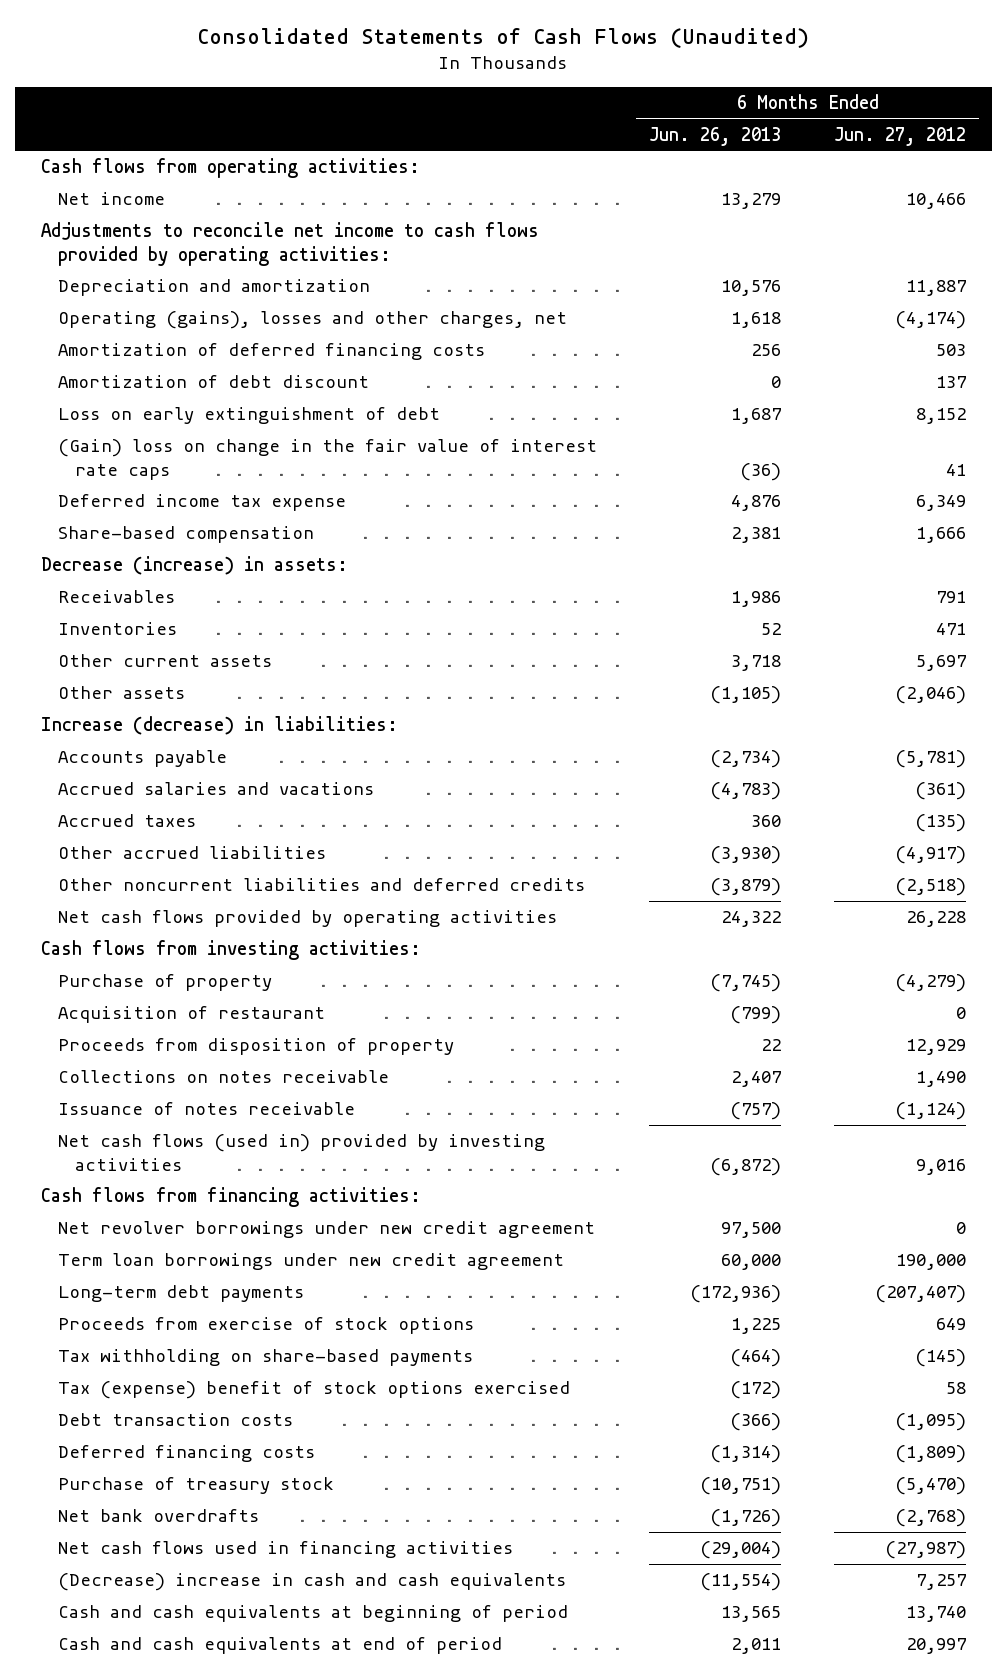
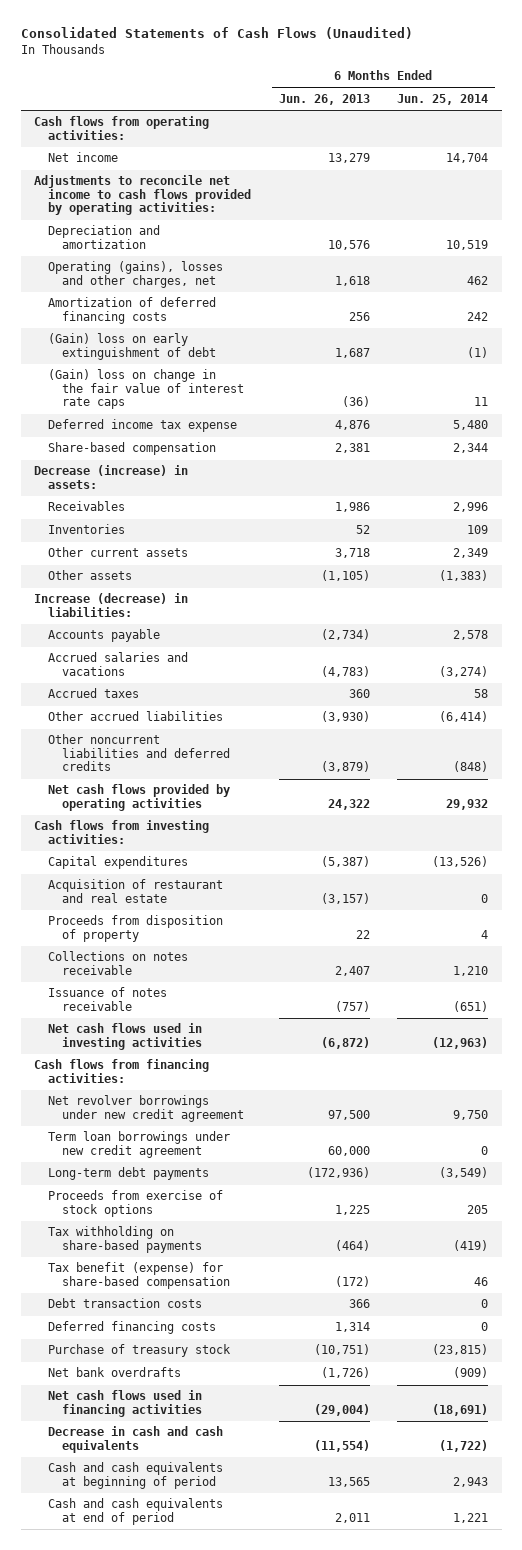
- | 6 Months Ended Jun. 26, 2013 | 6 Months Ended Jun. 27, 2012
+ | 6 Months Ended Jun. 26, 2013 | 6 Months Ended Jun. 25, 2014
- Amortization of debt discount | 0 | 137
- Loss on early extinguishment of debt | 1,687 | 8,152
+ (Gain) loss on early extinguishment of debt | 1,687 | (1)
- Purchase of property | (7,745) | (4,279)
- Acquisition of restaurant | (799) | 0
+ Capital expenditures | (5,387) | (13,526)
+ Acquisition of restaurant and real estate | (3,157) | 0
- Net cash flows (used in) provided by investing activities | (6,872) | 9,016
+ Net cash flows used in investing activities | (6,872) | (12,963)
- Tax (expense) benefit of stock options exercised | (172) | 58
- Debt transaction costs | (366) | (1,095)
- Deferred financing costs | (1,314) | (1,809)
+ Tax benefit (expense) for share-based compensation | (172) | 46
+ Debt transaction costs | 366 | 0
+ Deferred financing costs | 1,314 | 0
- (Decrease) increase in cash and cash equivalents | (11,554) | 7,257
+ Decrease in cash and cash equivalents | (11,554) | (1,722)

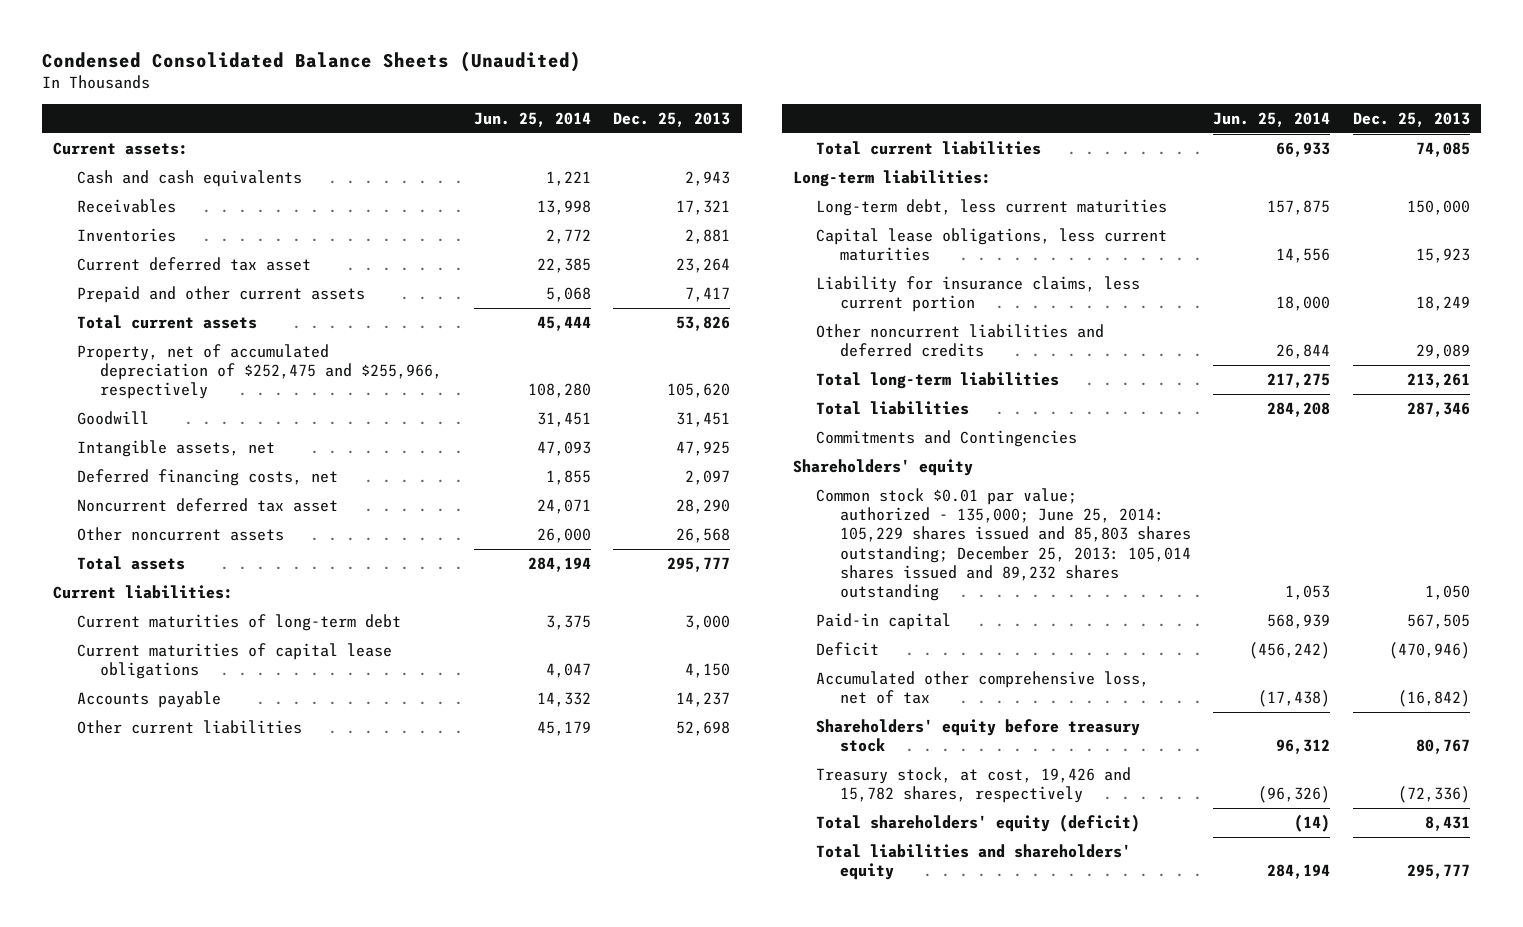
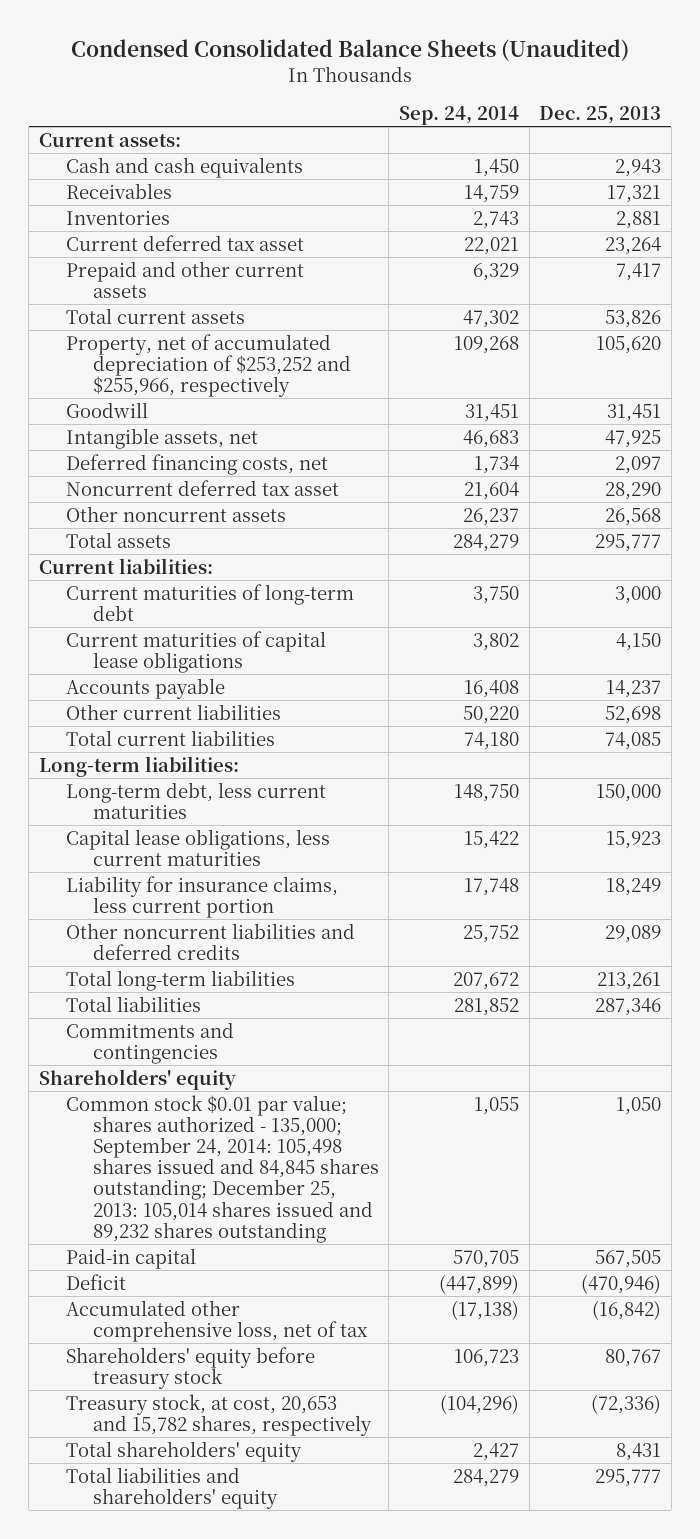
- | Jun. 25, 2014 | Dec. 25, 2013
+ | Sep. 24, 2014 | Dec. 25, 2013
- Property, net of accumulated depreciation of $252,475 and $255,966, respectively | 108,280 | 105,620
+ Property, net of accumulated depreciation of $253,252 and $255,966, respectively | 109,268 | 105,620
- Commitments and Contingencies
+ Commitments and contingencies
- Common stock $0.01 par value; authorized - 135,000; June 25, 2014: 105,229 shares issued and 85,803 shares outstanding; December 25, 2013: 105,014 shares issued and 89,232 shares outstanding | 1,053 | 1,050
+ Common stock $0.01 par value; shares authorized - 135,000; September 24, 2014: 105,498 shares issued and 84,845 shares outstanding; December 25, 2013: 105,014 shares issued and 89,232 shares outstanding | 1,055 | 1,050
- Treasury stock, at cost, 19,426 and 15,782 shares, respectively | (96,326) | (72,336)
- Total shareholders' equity (deficit) | (14) | 8,431
+ Treasury stock, at cost, 20,653 and 15,782 shares, respectively | (104,296) | (72,336)
+ Total shareholders' equity | 2,427 | 8,431

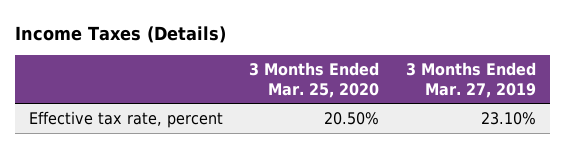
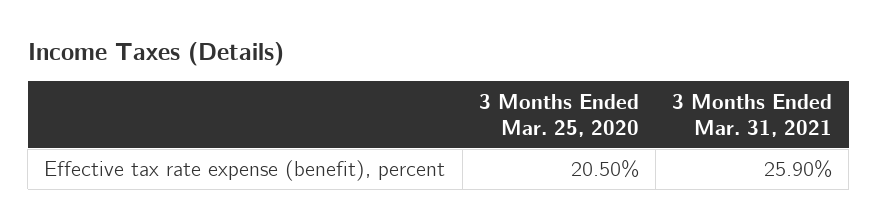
- | 3 Months Ended Mar. 25, 2020 | 3 Months Ended Mar. 27, 2019
+ | 3 Months Ended Mar. 25, 2020 | 3 Months Ended Mar. 31, 2021
- Effective tax rate, percent | 20.50% | 23.10%
+ Effective tax rate expense (benefit), percent | 20.50% | 25.90%

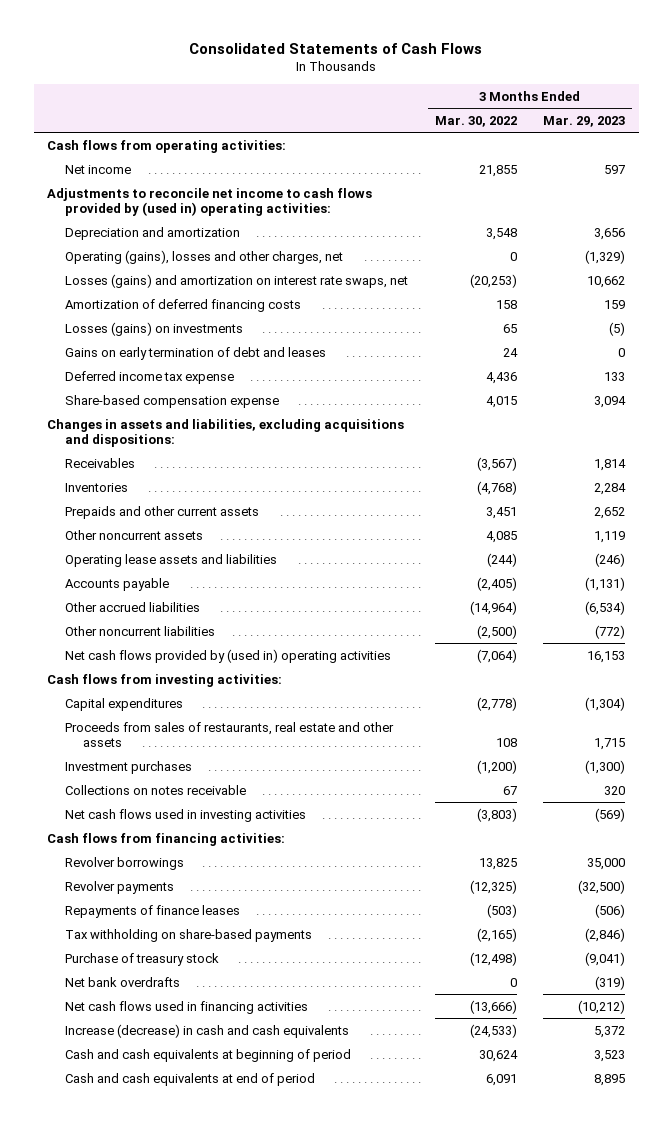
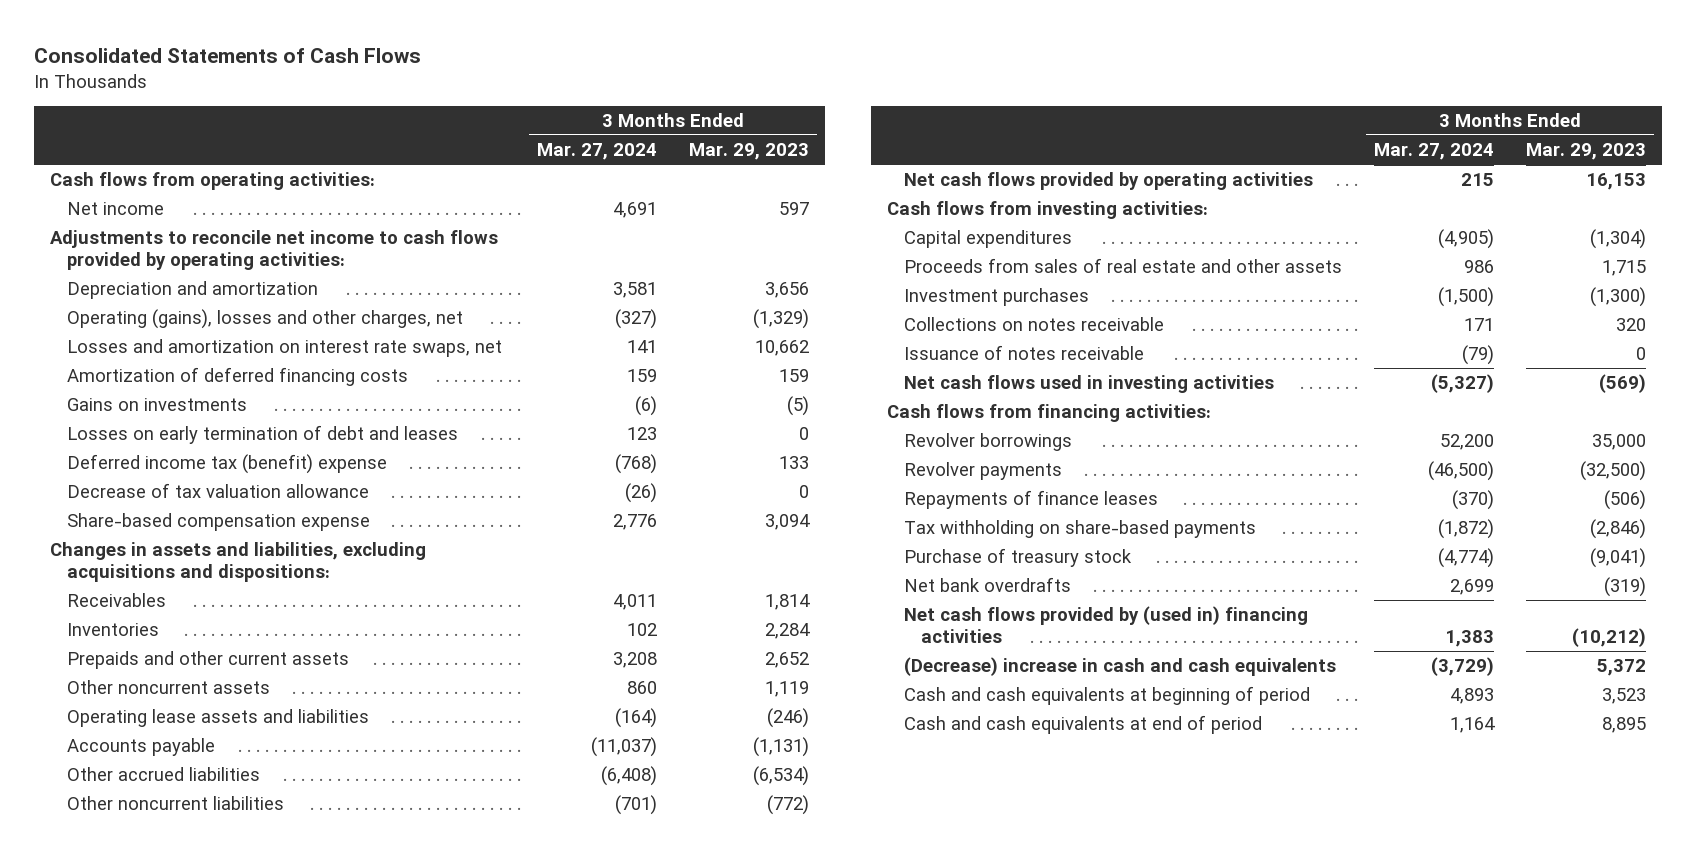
- | 3 Months Ended Mar. 30, 2022 | 3 Months Ended Mar. 29, 2023
+ | 3 Months Ended Mar. 27, 2024 | 3 Months Ended Mar. 29, 2023
- Adjustments to reconcile net income to cash flows provided by (used in) operating activities:
+ Adjustments to reconcile net income to cash flows provided by operating activities:
- Losses (gains) and amortization on interest rate swaps, net | (20,253) | 10,662
+ Losses and amortization on interest rate swaps, net | 141 | 10,662
- Losses (gains) on investments | 65 | (5)
- Gains on early termination of debt and leases | 24 | 0
- Deferred income tax expense | 4,436 | 133
+ Gains on investments | (6) | (5)
+ Losses on early termination of debt and leases | 123 | 0
+ Deferred income tax (benefit) expense | (768) | 133
+ Decrease of tax valuation allowance | (26) | 0
- Net cash flows provided by (used in) operating activities | (7,064) | 16,153
+ Net cash flows provided by operating activities | 215 | 16,153
- Proceeds from sales of restaurants, real estate and other assets | 108 | 1,715
+ Proceeds from sales of real estate and other assets | 986 | 1,715
+ Issuance of notes receivable | (79) | 0
- Net cash flows used in financing activities | (13,666) | (10,212)
- Increase (decrease) in cash and cash equivalents | (24,533) | 5,372
+ Net cash flows provided by (used in) financing activities | 1,383 | (10,212)
+ (Decrease) increase in cash and cash equivalents | (3,729) | 5,372

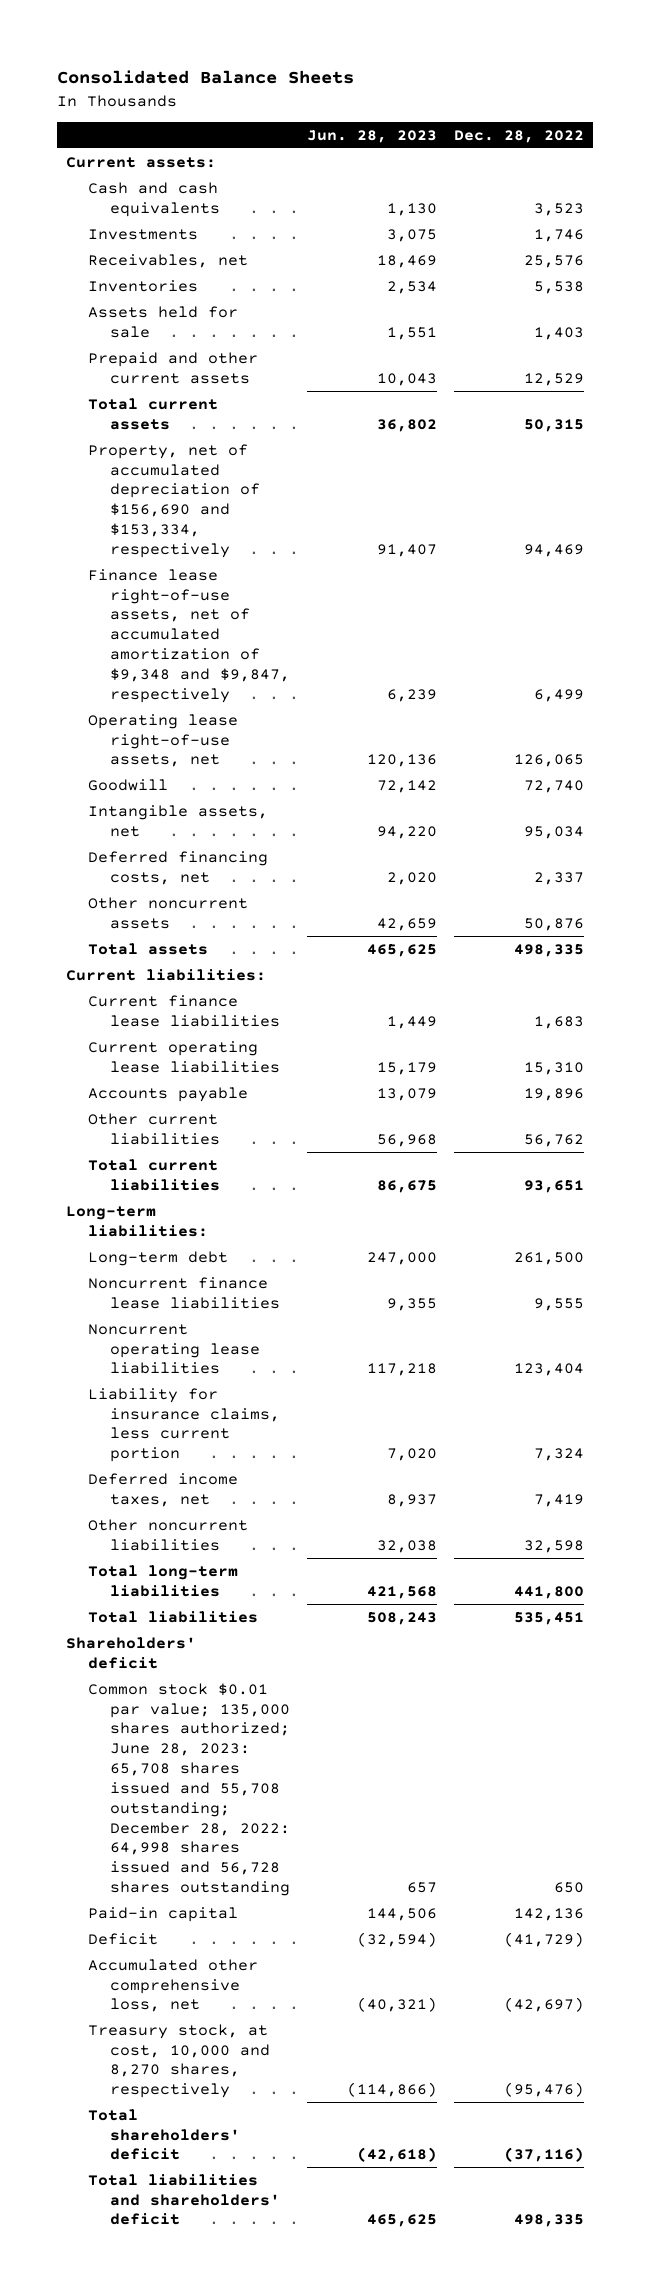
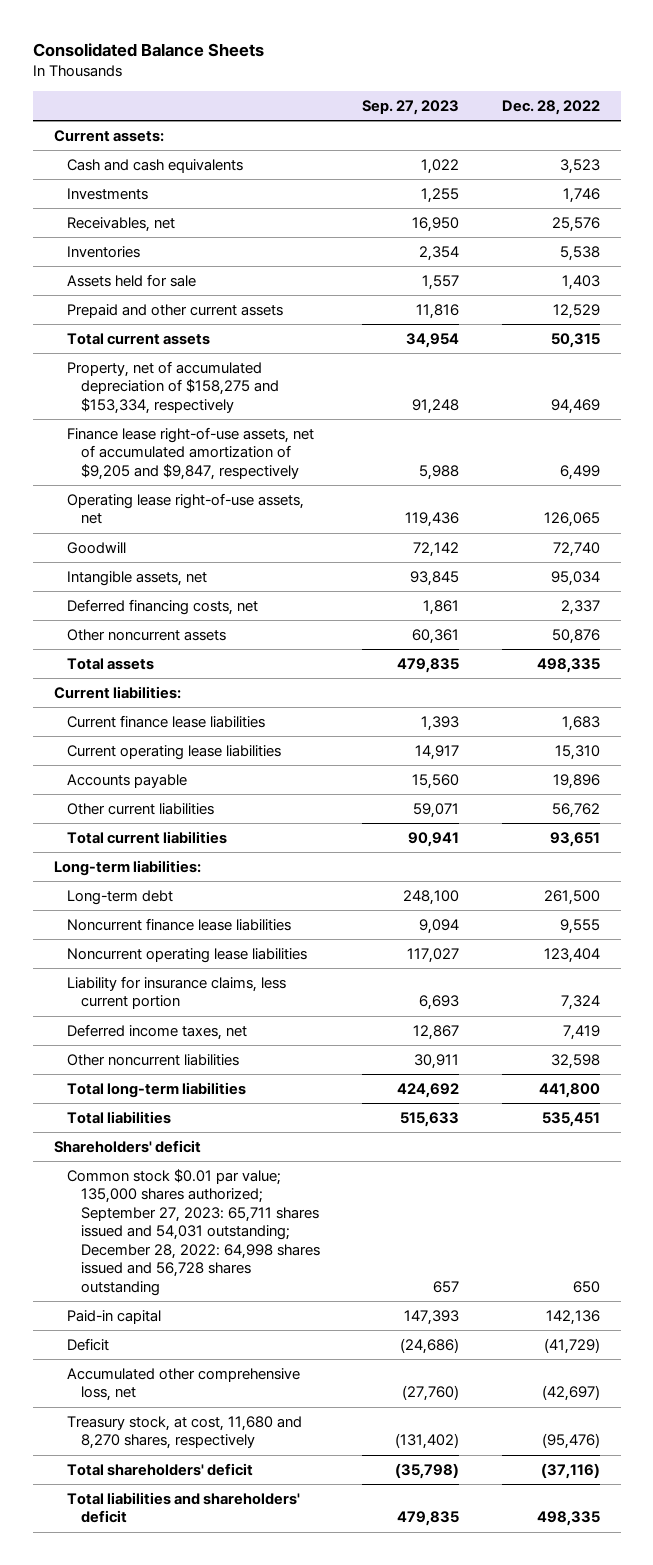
- | Jun. 28, 2023 | Dec. 28, 2022
+ | Sep. 27, 2023 | Dec. 28, 2022
- Property, net of accumulated depreciation of $156,690 and $153,334, respectively | 91,407 | 94,469
- Finance lease right-of-use assets, net of accumulated amortization of $9,348 and $9,847, respectively | 6,239 | 6,499
+ Property, net of accumulated depreciation of $158,275 and $153,334, respectively | 91,248 | 94,469
+ Finance lease right-of-use assets, net of accumulated amortization of $9,205 and $9,847, respectively | 5,988 | 6,499
- Common stock $0.01 par value; 135,000 shares authorized; June 28, 2023: 65,708 shares issued and 55,708 outstanding; December 28, 2022: 64,998 shares issued and 56,728 shares outstanding | 657 | 650
+ Common stock $0.01 par value; 135,000 shares authorized; September 27, 2023: 65,711 shares issued and 54,031 outstanding; December 28, 2022: 64,998 shares issued and 56,728 shares outstanding | 657 | 650
- Treasury stock, at cost, 10,000 and 8,270 shares, respectively | (114,866) | (95,476)
+ Treasury stock, at cost, 11,680 and 8,270 shares, respectively | (131,402) | (95,476)

